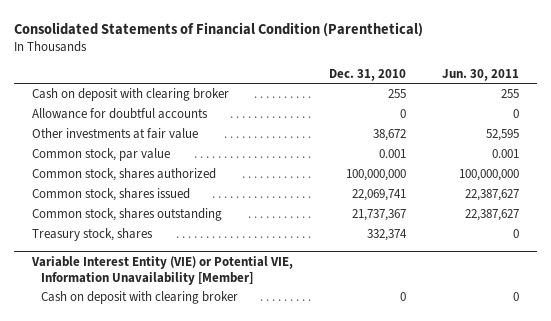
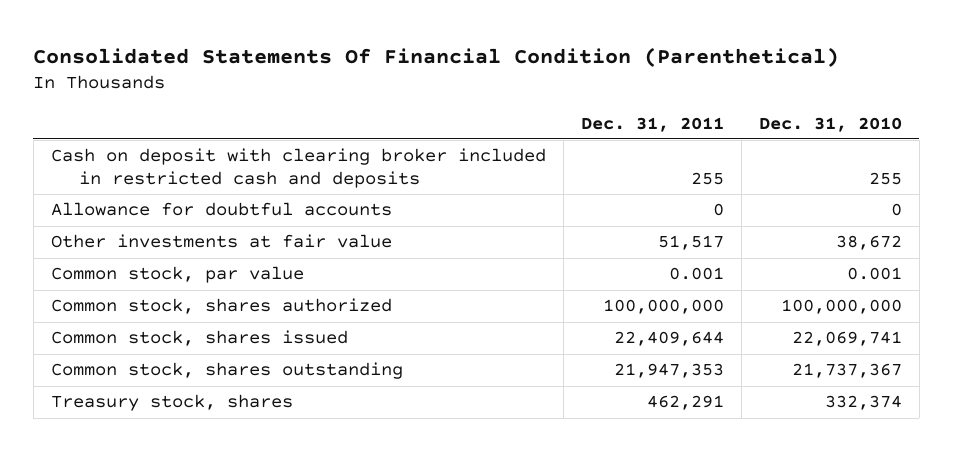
- Consolidated Statements of Financial Condition (Parenthetical)
+ Consolidated Statements Of Financial Condition (Parenthetical)
- | Dec. 31, 2010 | Jun. 30, 2011
+ | Dec. 31, 2011 | Dec. 31, 2010
- Cash on deposit with clearing broker | 255 | 255
+ Cash on deposit with clearing broker included in restricted cash and deposits | 255 | 255
- Variable Interest Entity (VIE) or Potential VIE, Information Unavailability [Member]
- Cash on deposit with clearing broker | 0 | 0

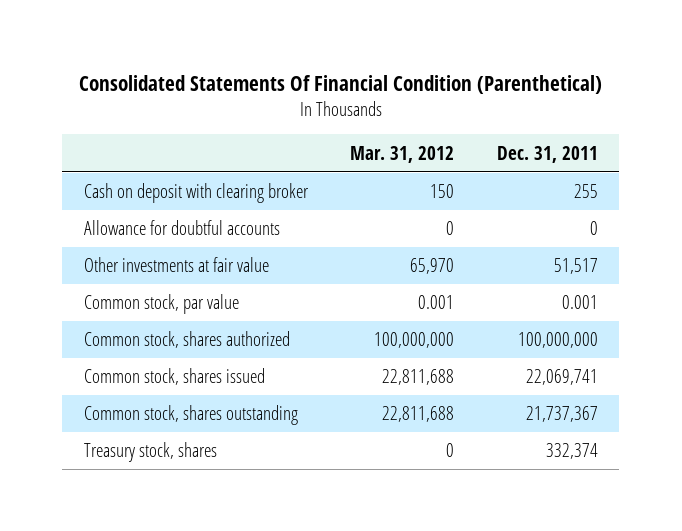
- | Dec. 31, 2011 | Dec. 31, 2010
+ | Mar. 31, 2012 | Dec. 31, 2011
- Cash on deposit with clearing broker included in restricted cash and deposits | 255 | 255
+ Cash on deposit with clearing broker | 150 | 255
- Common stock, shares issued | 22,409,644 | 22,069,741
- Common stock, shares outstanding | 21,947,353 | 21,737,367
- Treasury stock, shares | 462,291 | 332,374
+ Common stock, shares issued | 22,811,688 | 22,069,741
+ Common stock, shares outstanding | 22,811,688 | 21,737,367
+ Treasury stock, shares | 0 | 332,374

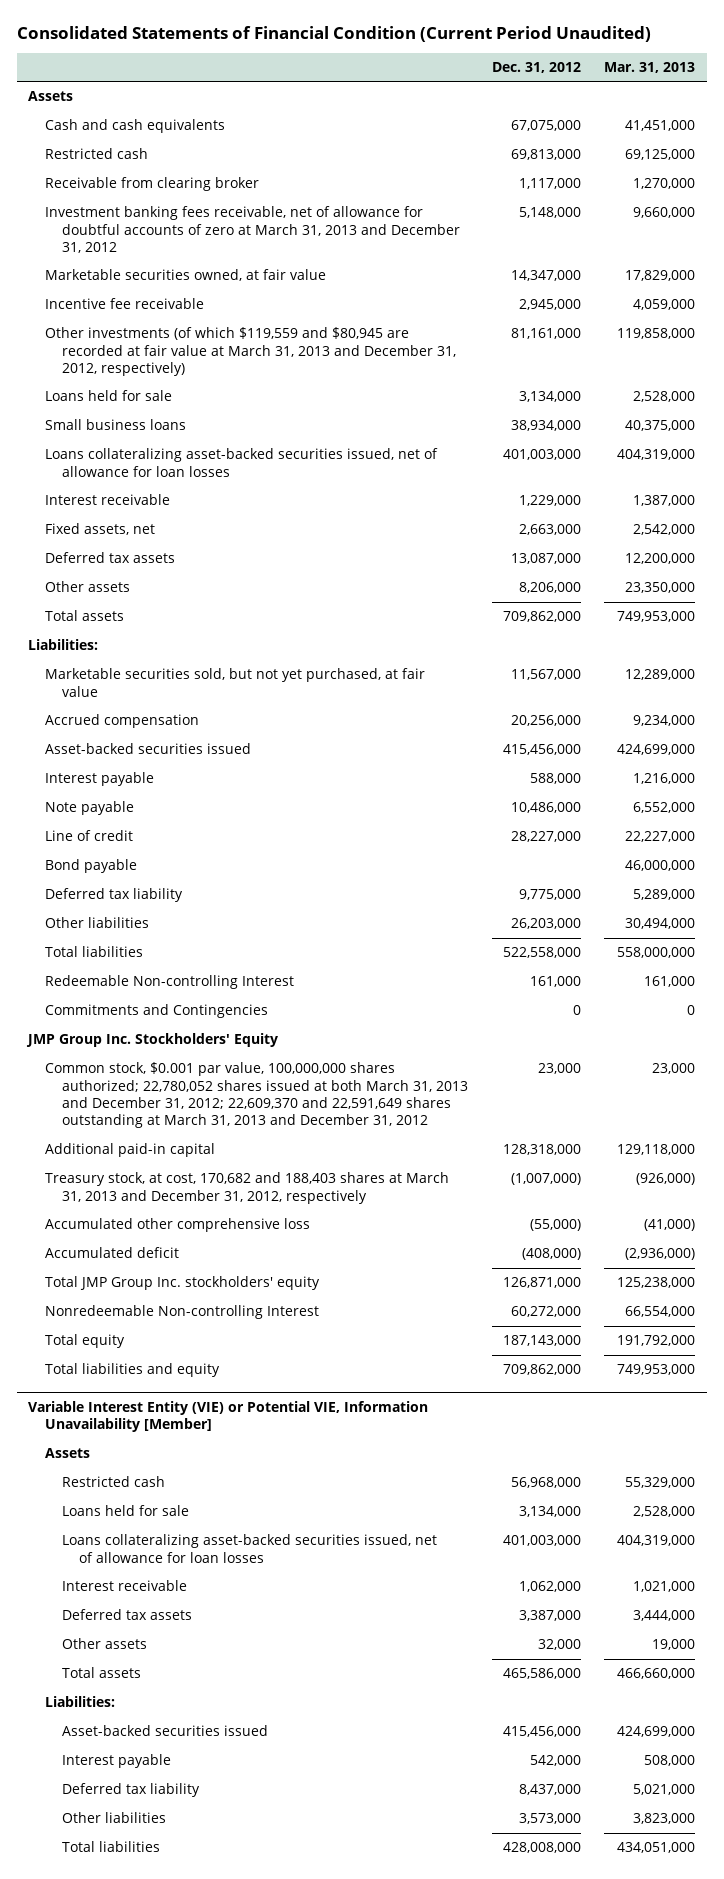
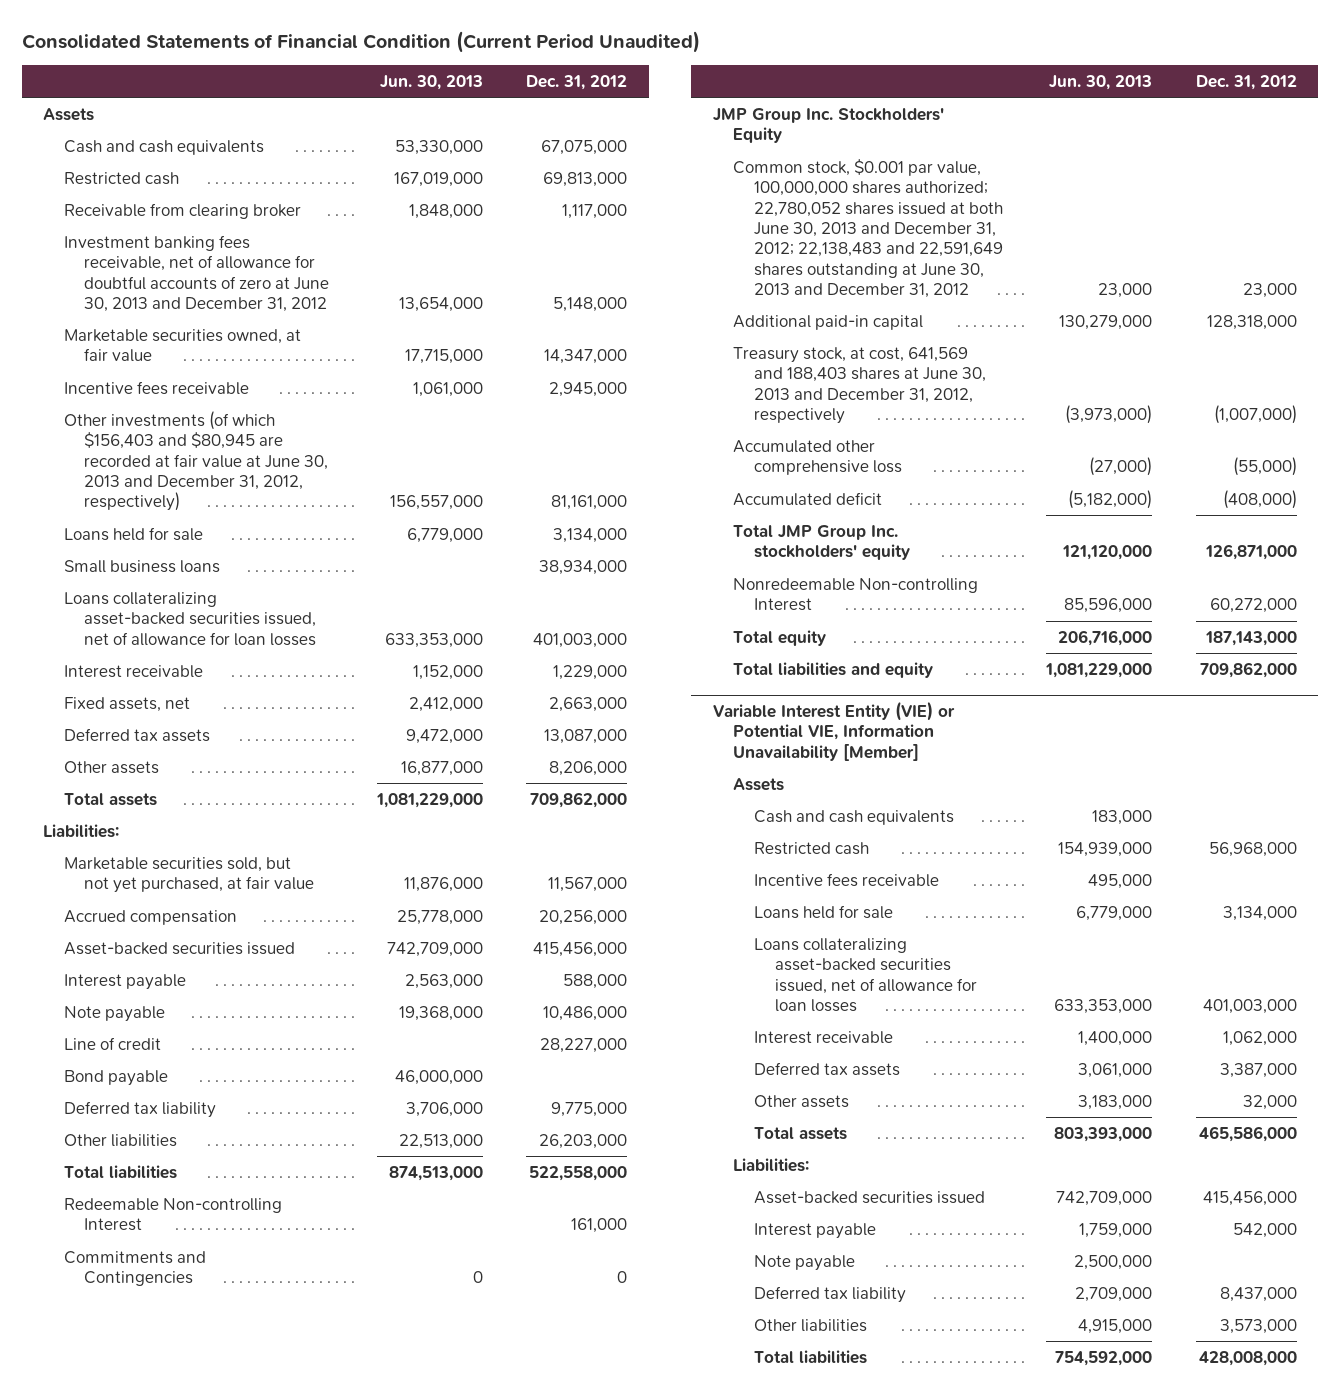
- | Dec. 31, 2012 | Mar. 31, 2013
+ | Jun. 30, 2013 | Dec. 31, 2012
- Investment banking fees receivable, net of allowance for doubtful accounts of zero at March 31, 2013 and December 31, 2012 | 5,148,000 | 9,660,000
+ Investment banking fees receivable, net of allowance for doubtful accounts of zero at June 30, 2013 and December 31, 2012 | 13,654,000 | 5,148,000
- Incentive fee receivable | 2,945,000 | 4,059,000
- Other investments (of which $119,559 and $80,945 are recorded at fair value at March 31, 2013 and December 31, 2012, respectively) | 81,161,000 | 119,858,000
+ Incentive fees receivable | 1,061,000 | 2,945,000
+ Other investments (of which $156,403 and $80,945 are recorded at fair value at June 30, 2013 and December 31, 2012, respectively) | 156,557,000 | 81,161,000
- Common stock, $0.001 par value, 100,000,000 shares authorized; 22,780,052 shares issued at both March 31, 2013 and December 31, 2012; 22,609,370 and 22,591,649 shares outstanding at March 31, 2013 and December 31, 2012 | 23,000 | 23,000
+ Common stock, $0.001 par value, 100,000,000 shares authorized; 22,780,052 shares issued at both June 30, 2013 and December 31, 2012; 22,138,483 and 22,591,649 shares outstanding at June 30, 2013 and December 31, 2012 | 23,000 | 23,000
- Treasury stock, at cost, 170,682 and 188,403 shares at March 31, 2013 and December 31, 2012, respectively | (1,007,000) | (926,000)
+ Treasury stock, at cost, 641,569 and 188,403 shares at June 30, 2013 and December 31, 2012, respectively | (3,973,000) | (1,007,000)
@ Variable Interest Entity (VIE) or Potential VIE, Information Unavailability [Member]
+ Cash and cash equivalents | 183,000 |
+ Incentive fees receivable | 495,000 |
+ Note payable | 2,500,000 |

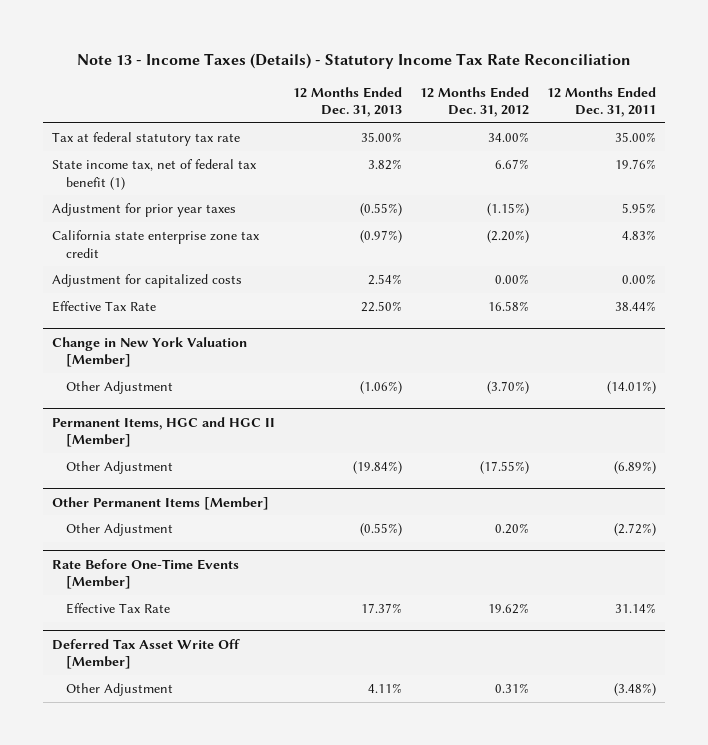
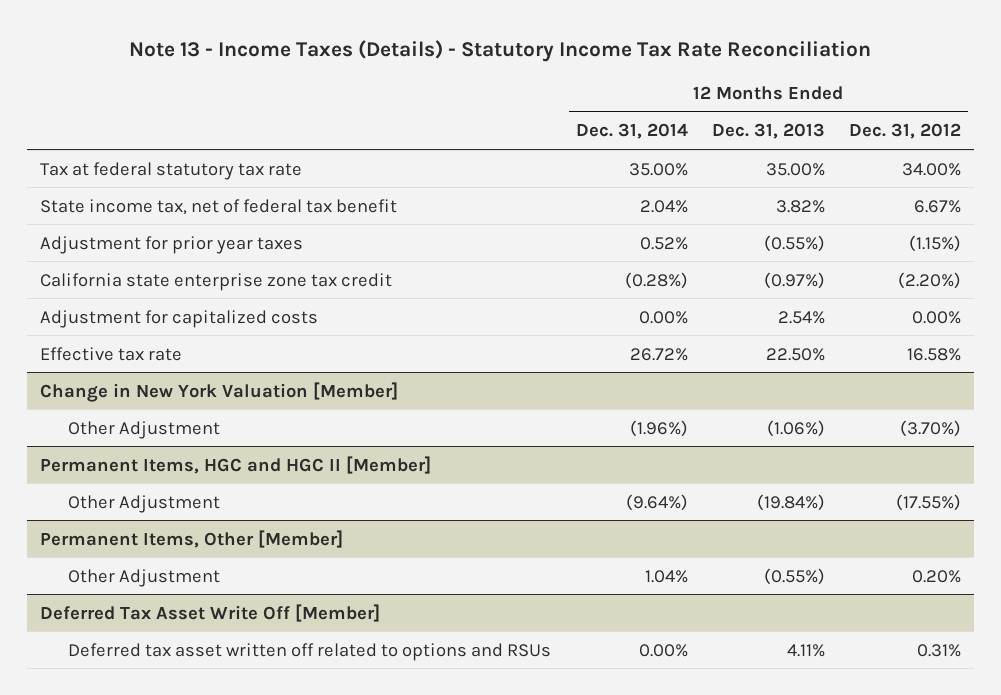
- | 12 Months Ended Dec. 31, 2013 | 12 Months Ended Dec. 31, 2012 | 12 Months Ended Dec. 31, 2011
+ | 12 Months Ended Dec. 31, 2014 | 12 Months Ended Dec. 31, 2013 | 12 Months Ended Dec. 31, 2012
- State income tax, net of federal tax benefit (1) | 3.82% | 6.67% | 19.76%
+ State income tax, net of federal tax benefit | 2.04% | 3.82% | 6.67%
- Effective Tax Rate | 22.50% | 16.58% | 38.44%
+ Effective tax rate | 26.72% | 22.50% | 16.58%
- Other Permanent Items [Member]
+ Permanent Items, Other [Member]
- Rate Before One-Time Events [Member]
- Effective Tax Rate | 17.37% | 19.62% | 31.14%
@ Deferred Tax Asset Write Off [Member]
- Other Adjustment | 4.11% | 0.31% | (3.48%)
+ Deferred tax asset written off related to options and RSUs | 0.00% | 4.11% | 0.31%

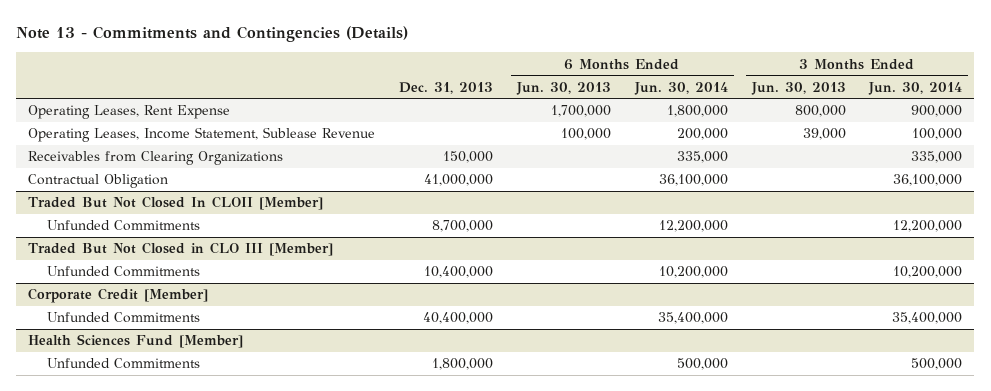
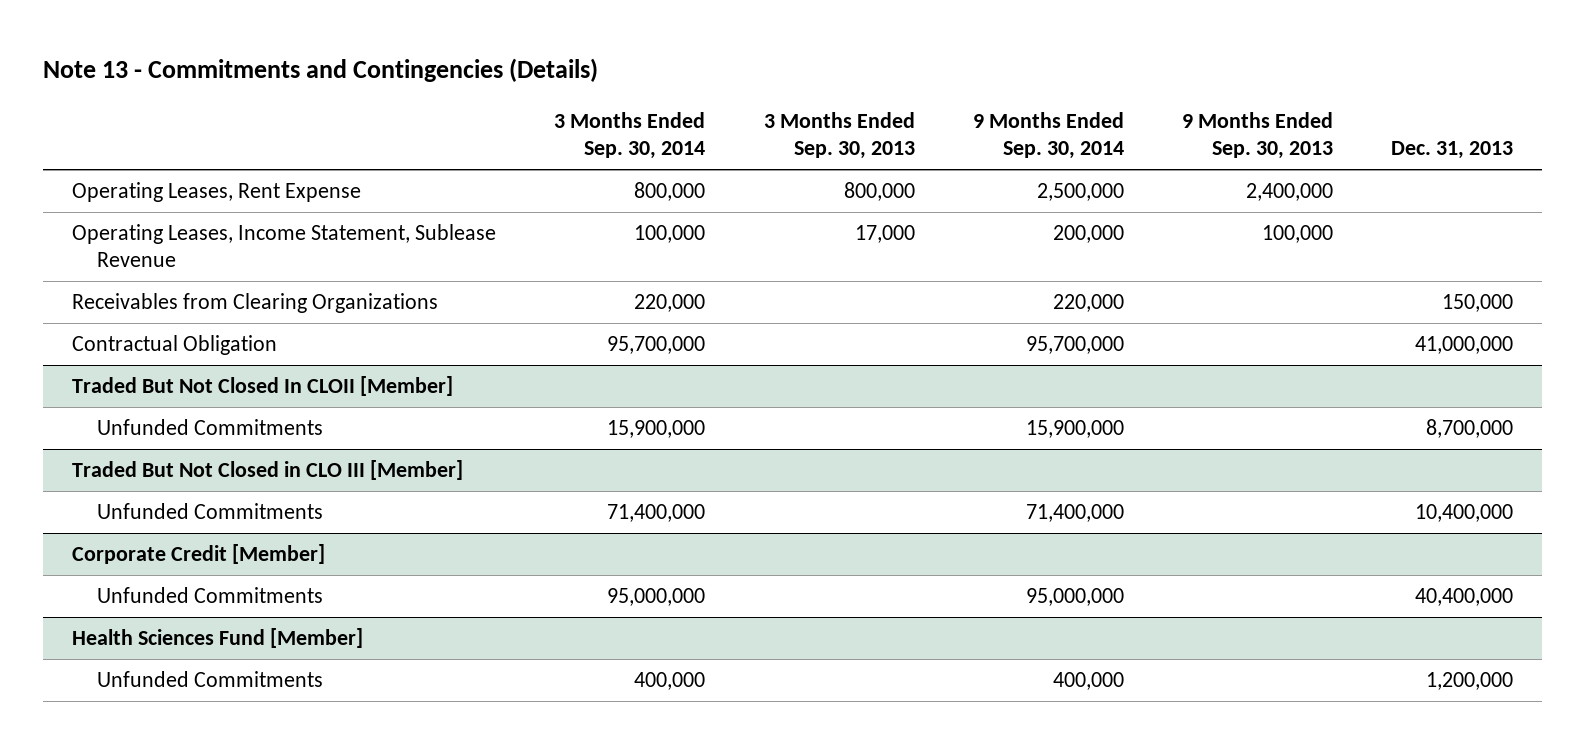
- | Dec. 31, 2013 | 6 Months Ended Jun. 30, 2013 | 6 Months Ended Jun. 30, 2014 | 3 Months Ended Jun. 30, 2013 | 3 Months Ended Jun. 30, 2014
+ | 3 Months Ended Sep. 30, 2014 | 3 Months Ended Sep. 30, 2013 | 9 Months Ended Sep. 30, 2014 | 9 Months Ended Sep. 30, 2013 | Dec. 31, 2013
@ Health Sciences Fund [Member]
- Unfunded Commitments | 1,800,000 | | 500,000 | | 500,000
+ Unfunded Commitments | 400,000 | | 400,000 | | 1,200,000

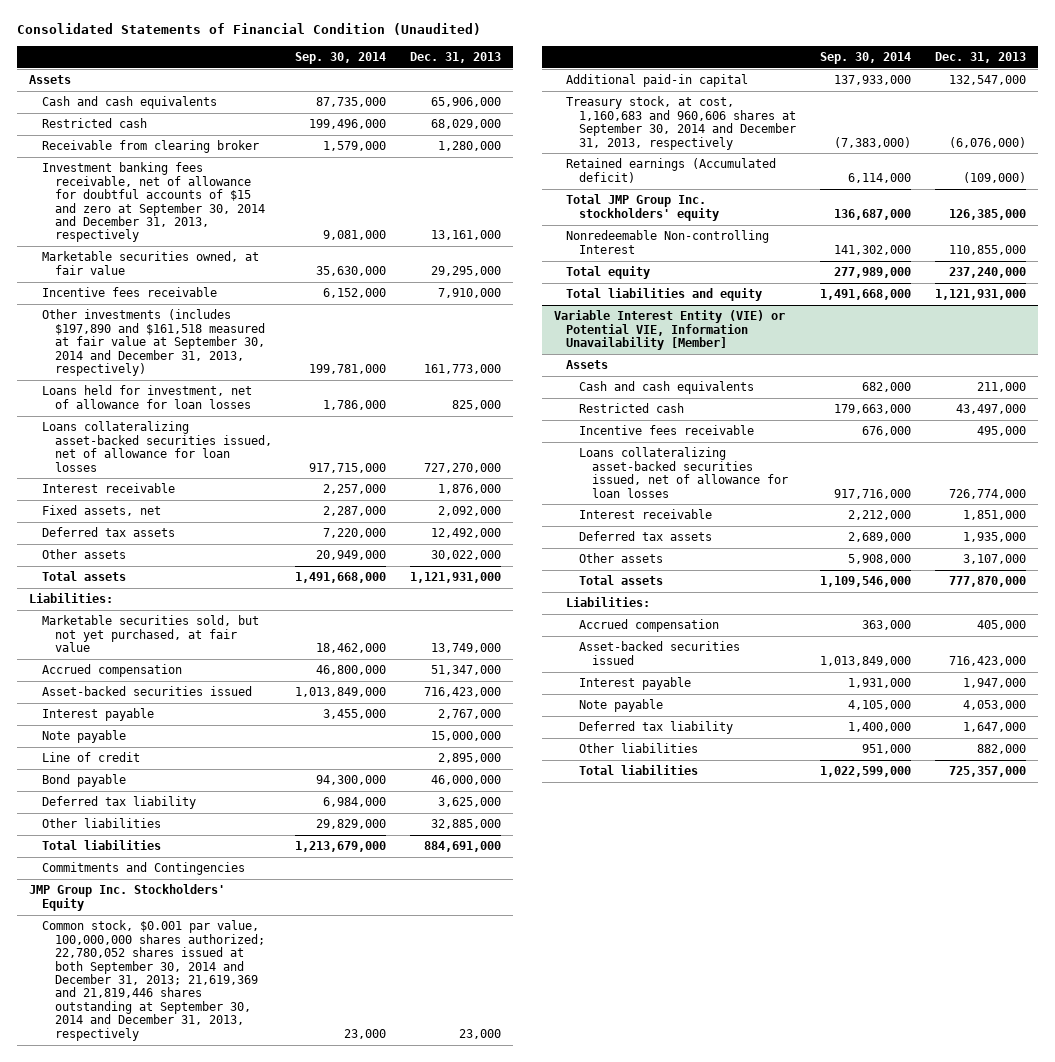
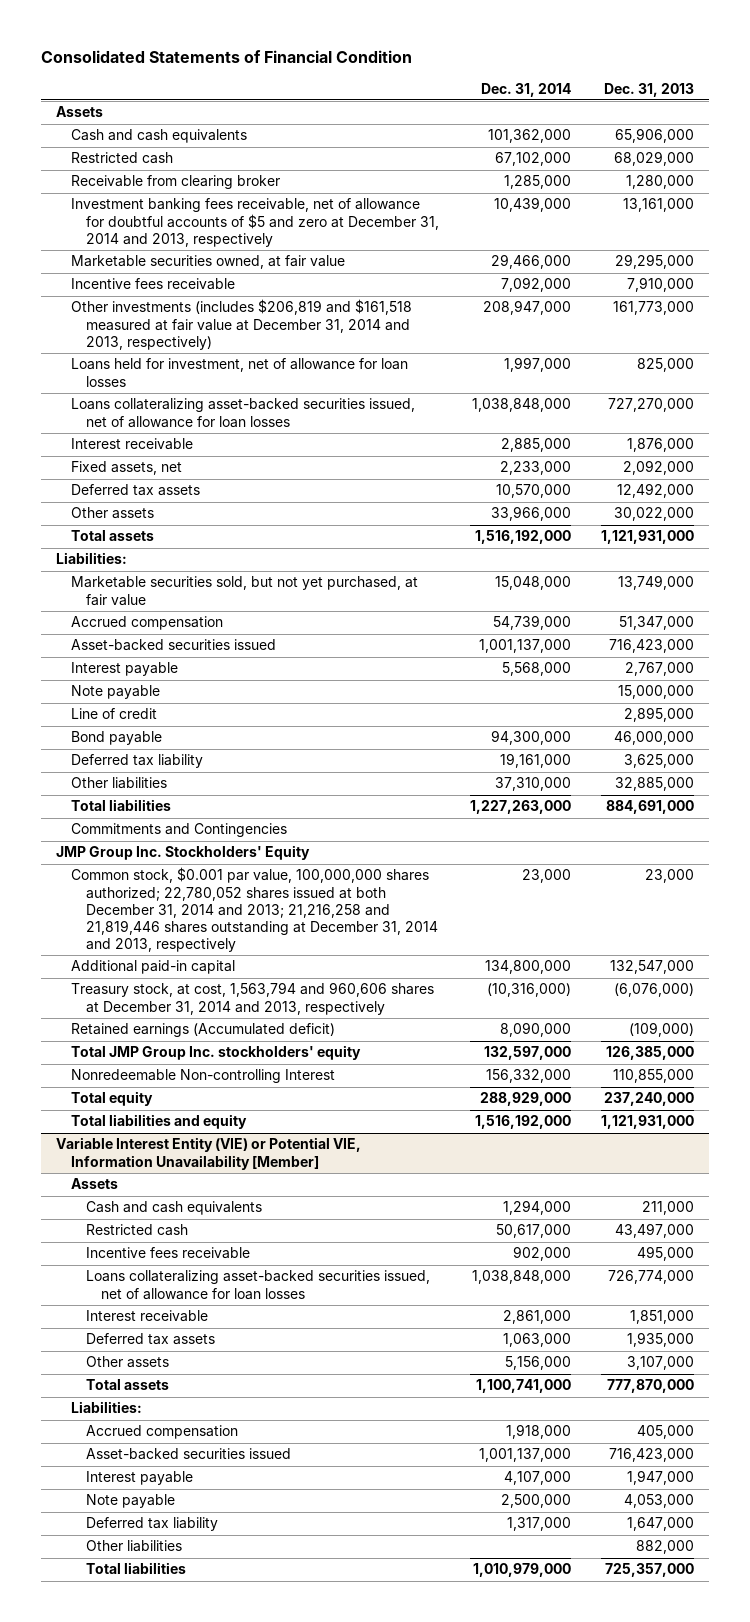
- Consolidated Statements of Financial Condition (Unaudited)
+ Consolidated Statements of Financial Condition
- | Sep. 30, 2014 | Dec. 31, 2013
+ | Dec. 31, 2014 | Dec. 31, 2013
- Investment banking fees receivable, net of allowance for doubtful accounts of $15 and zero at September 30, 2014 and December 31, 2013, respectively | 9,081,000 | 13,161,000
+ Investment banking fees receivable, net of allowance for doubtful accounts of $5 and zero at December 31, 2014 and 2013, respectively | 10,439,000 | 13,161,000
- Other investments (includes $197,890 and $161,518 measured at fair value at September 30, 2014 and December 31, 2013, respectively) | 199,781,000 | 161,773,000
+ Other investments (includes $206,819 and $161,518 measured at fair value at December 31, 2014 and 2013, respectively) | 208,947,000 | 161,773,000
- Common stock, $0.001 par value, 100,000,000 shares authorized; 22,780,052 shares issued at both September 30, 2014 and December 31, 2013; 21,619,369 and 21,819,446 shares outstanding at September 30, 2014 and December 31, 2013, respectively | 23,000 | 23,000
+ Common stock, $0.001 par value, 100,000,000 shares authorized; 22,780,052 shares issued at both December 31, 2014 and 2013; 21,216,258 and 21,819,446 shares outstanding at December 31, 2014 and 2013, respectively | 23,000 | 23,000
- Treasury stock, at cost, 1,160,683 and 960,606 shares at September 30, 2014 and December 31, 2013, respectively | (7,383,000) | (6,076,000)
+ Treasury stock, at cost, 1,563,794 and 960,606 shares at December 31, 2014 and 2013, respectively | (10,316,000) | (6,076,000)

